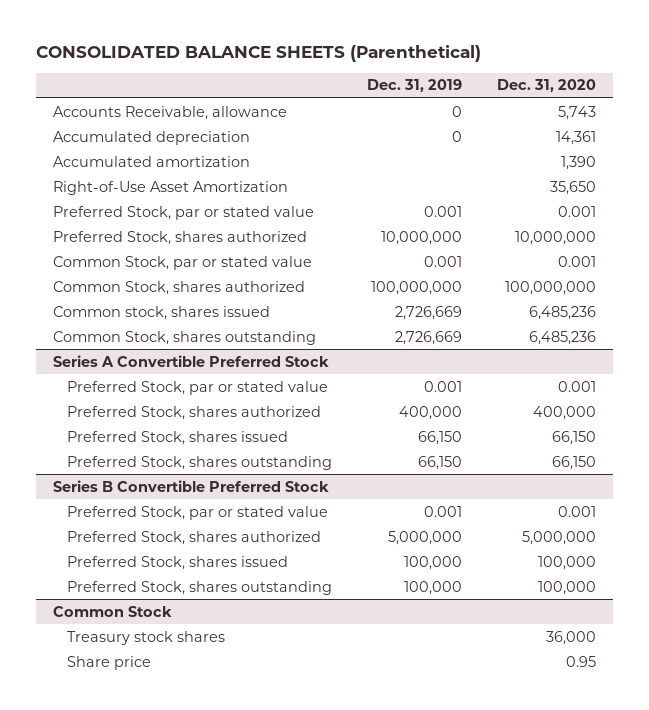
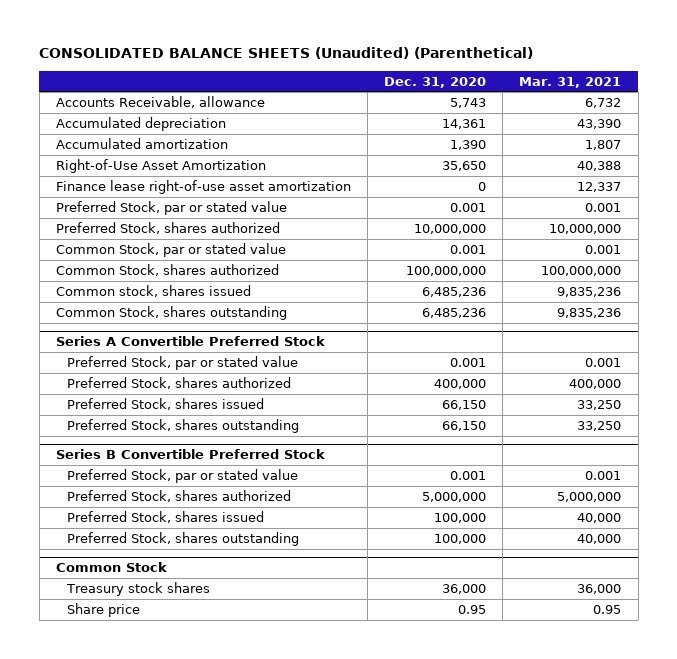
- CONSOLIDATED BALANCE SHEETS (Parenthetical)
+ CONSOLIDATED BALANCE SHEETS (Unaudited) (Parenthetical)
- | Dec. 31, 2019 | Dec. 31, 2020
+ | Dec. 31, 2020 | Mar. 31, 2021
+ Finance lease right-of-use asset amortization | 0 | 12,337

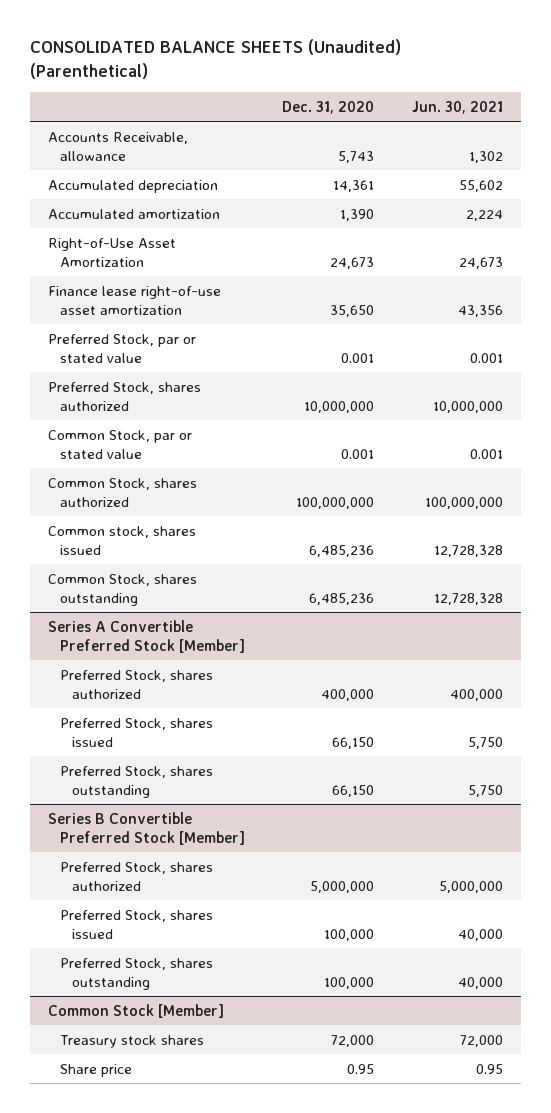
- | Dec. 31, 2020 | Mar. 31, 2021
+ | Dec. 31, 2020 | Jun. 30, 2021
- Right-of-Use Asset Amortization | 35,650 | 40,388
- Finance lease right-of-use asset amortization | 0 | 12,337
+ Right-of-Use Asset Amortization | 24,673 | 24,673
+ Finance lease right-of-use asset amortization | 35,650 | 43,356
- Series A Convertible Preferred Stock
- Preferred Stock, par or stated value | 0.001 | 0.001
+ Series A Convertible Preferred Stock [Member]
- Series B Convertible Preferred Stock
- Preferred Stock, par or stated value | 0.001 | 0.001
+ Series B Convertible Preferred Stock [Member]
- Common Stock
- Treasury stock shares | 36,000 | 36,000
+ Common Stock [Member]
+ Treasury stock shares | 72,000 | 72,000

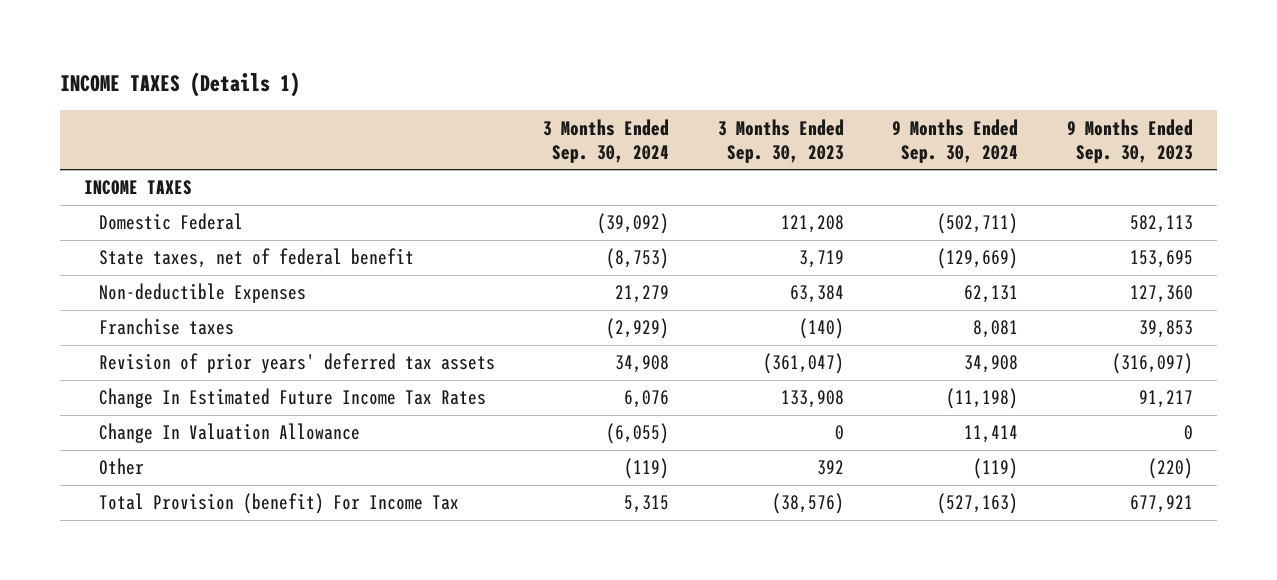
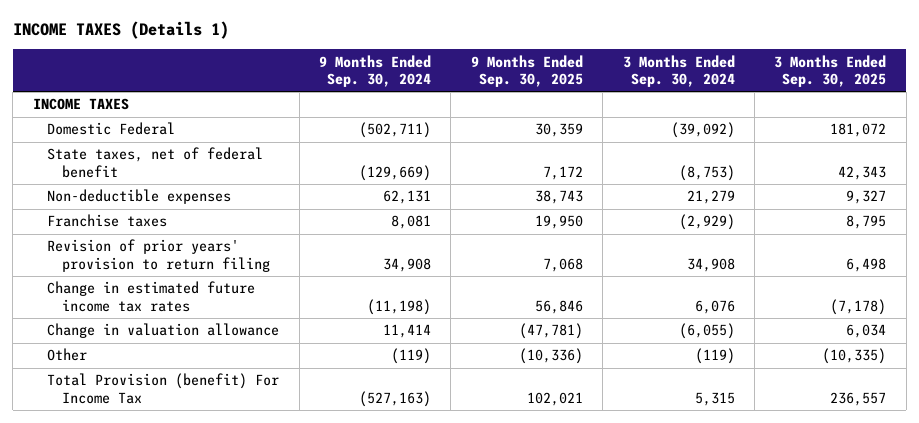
- | 3 Months Ended Sep. 30, 2024 | 3 Months Ended Sep. 30, 2023 | 9 Months Ended Sep. 30, 2024 | 9 Months Ended Sep. 30, 2023
+ | 9 Months Ended Sep. 30, 2024 | 9 Months Ended Sep. 30, 2025 | 3 Months Ended Sep. 30, 2024 | 3 Months Ended Sep. 30, 2025
- Non-deductible Expenses | 21,279 | 63,384 | 62,131 | 127,360
+ Non-deductible expenses | 62,131 | 38,743 | 21,279 | 9,327
- Revision of prior years' deferred tax assets | 34,908 | (361,047) | 34,908 | (316,097)
- Change In Estimated Future Income Tax Rates | 6,076 | 133,908 | (11,198) | 91,217
- Change In Valuation Allowance | (6,055) | 0 | 11,414 | 0
+ Revision of prior years' provision to return filing | 34,908 | 7,068 | 34,908 | 6,498
+ Change in estimated future income tax rates | (11,198) | 56,846 | 6,076 | (7,178)
+ Change in valuation allowance | 11,414 | (47,781) | (6,055) | 6,034

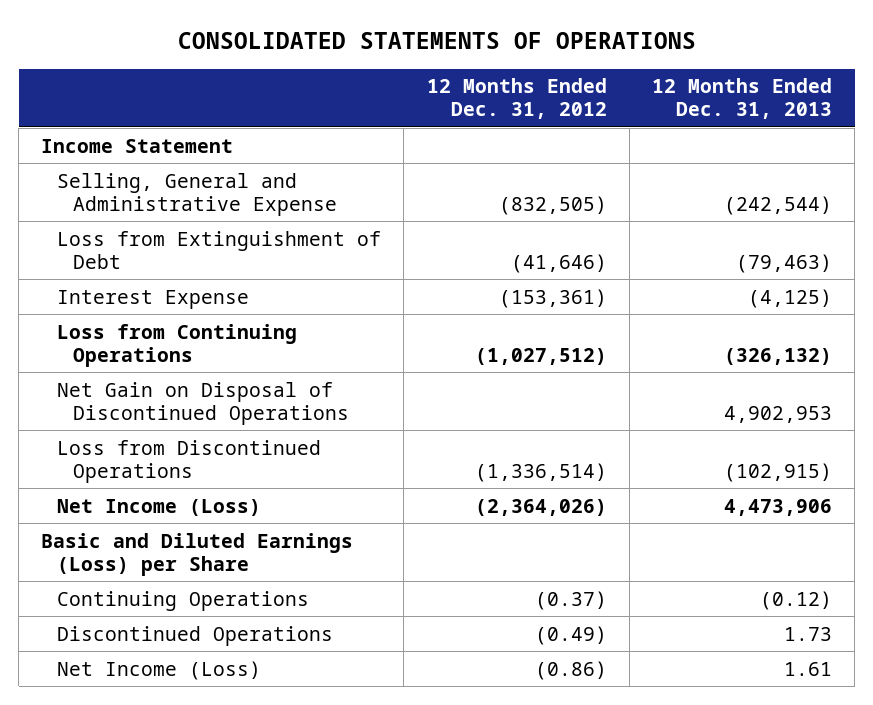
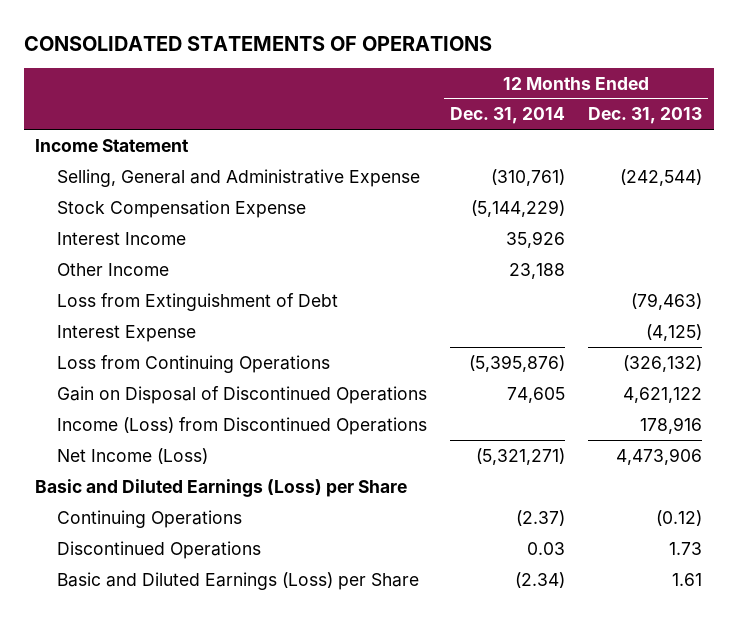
- | 12 Months Ended Dec. 31, 2012 | 12 Months Ended Dec. 31, 2013
+ | 12 Months Ended Dec. 31, 2014 | 12 Months Ended Dec. 31, 2013
+ Stock Compensation Expense | (5,144,229) |
+ Interest Income | 35,926 |
+ Other Income | 23,188 |
- Net Gain on Disposal of Discontinued Operations | | 4,902,953
- Loss from Discontinued Operations | (1,336,514) | (102,915)
+ Gain on Disposal of Discontinued Operations | 74,605 | 4,621,122
+ Income (Loss) from Discontinued Operations | | 178,916
- Net Income (Loss) | (0.86) | 1.61
+ Basic and Diluted Earnings (Loss) per Share | (2.34) | 1.61

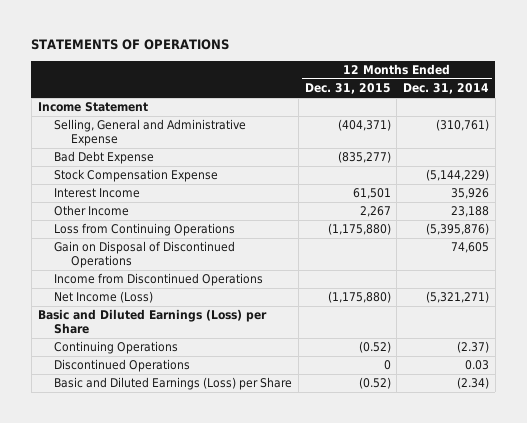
- CONSOLIDATED STATEMENTS OF OPERATIONS
+ STATEMENTS OF OPERATIONS
- | 12 Months Ended Dec. 31, 2014 | 12 Months Ended Dec. 31, 2013
+ | 12 Months Ended Dec. 31, 2015 | 12 Months Ended Dec. 31, 2014
+ Bad Debt Expense | (835,277) |
- Loss from Extinguishment of Debt | | (79,463)
- Interest Expense | | (4,125)
- Income (Loss) from Discontinued Operations | | 178,916
+ Income from Discontinued Operations

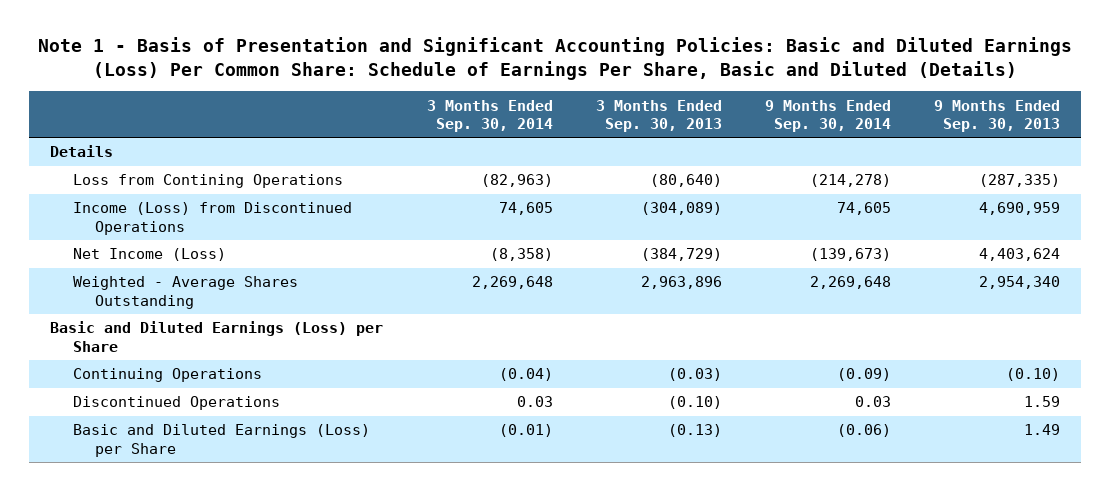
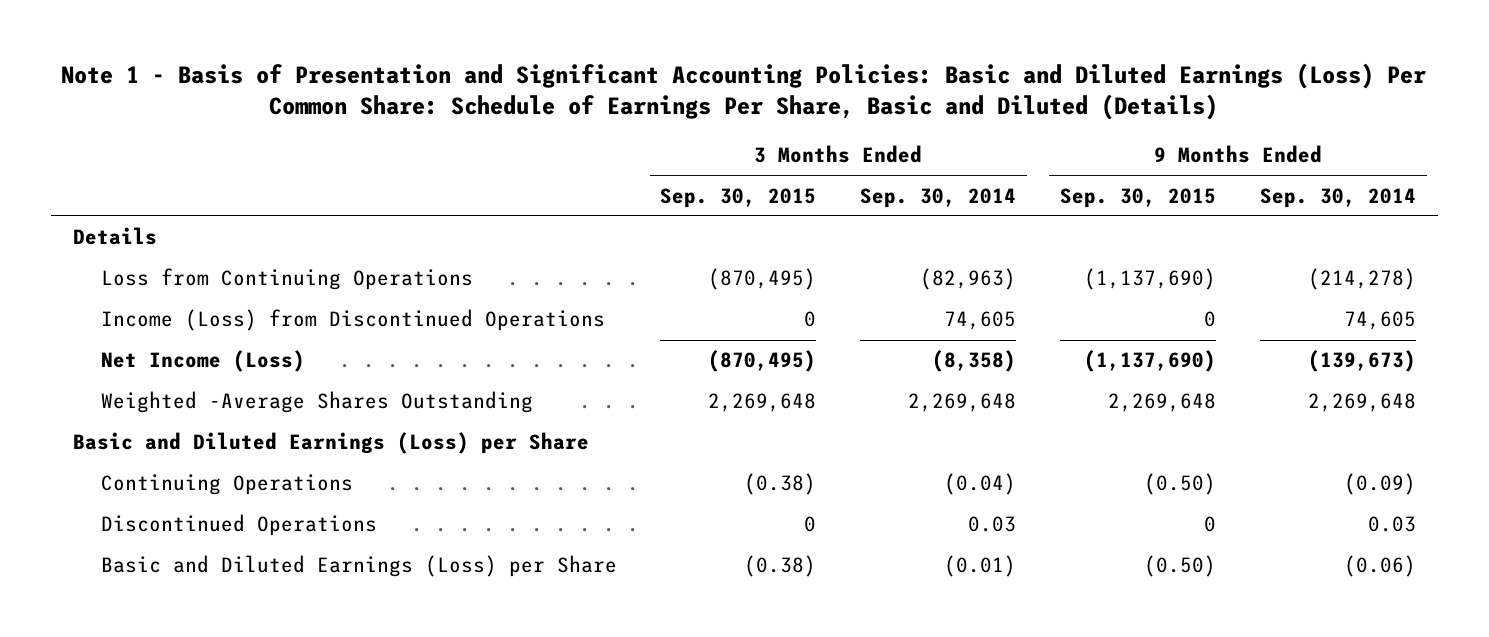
- | 3 Months Ended Sep. 30, 2014 | 3 Months Ended Sep. 30, 2013 | 9 Months Ended Sep. 30, 2014 | 9 Months Ended Sep. 30, 2013
+ | 3 Months Ended Sep. 30, 2015 | 3 Months Ended Sep. 30, 2014 | 9 Months Ended Sep. 30, 2015 | 9 Months Ended Sep. 30, 2014
- Loss from Contining Operations | (82,963) | (80,640) | (214,278) | (287,335)
+ Loss from Continuing Operations | (870,495) | (82,963) | (1,137,690) | (214,278)
- Weighted - Average Shares Outstanding | 2,269,648 | 2,963,896 | 2,269,648 | 2,954,340
+ Weighted -Average Shares Outstanding | 2,269,648 | 2,269,648 | 2,269,648 | 2,269,648

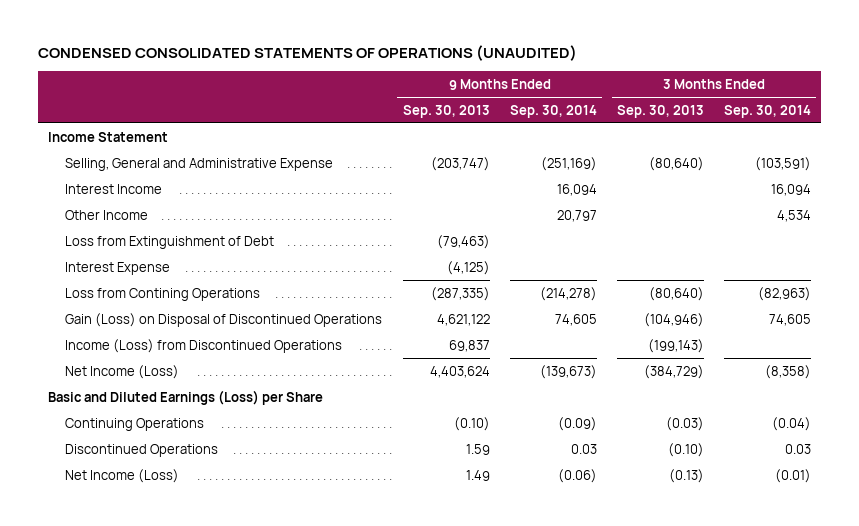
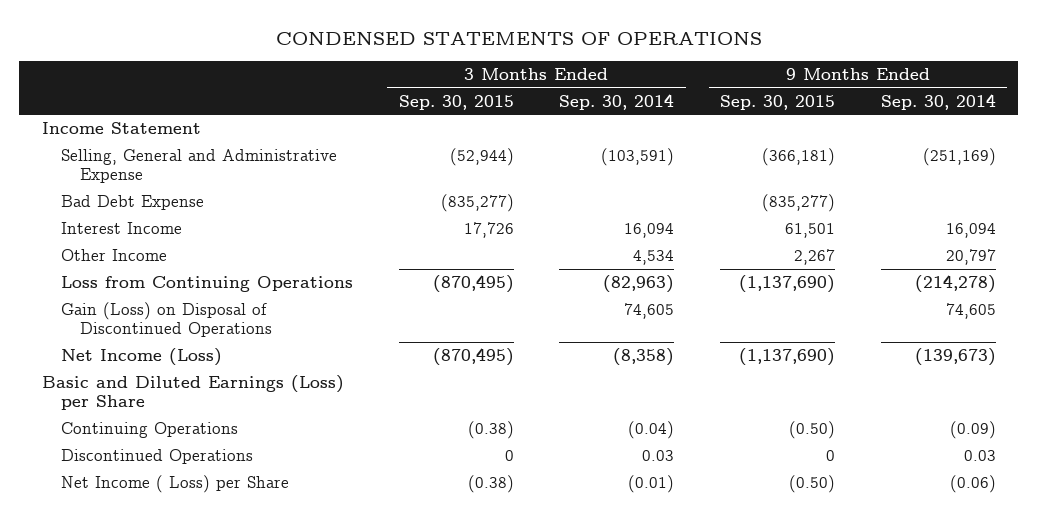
- CONDENSED CONSOLIDATED STATEMENTS OF OPERATIONS (UNAUDITED)
+ CONDENSED STATEMENTS OF OPERATIONS
- | 9 Months Ended Sep. 30, 2013 | 9 Months Ended Sep. 30, 2014 | 3 Months Ended Sep. 30, 2013 | 3 Months Ended Sep. 30, 2014
+ | 3 Months Ended Sep. 30, 2015 | 3 Months Ended Sep. 30, 2014 | 9 Months Ended Sep. 30, 2015 | 9 Months Ended Sep. 30, 2014
+ Bad Debt Expense | (835,277) | | (835,277) |
- Loss from Extinguishment of Debt | (79,463) | | |
- Interest Expense | (4,125) | | |
- Loss from Contining Operations | (287,335) | (214,278) | (80,640) | (82,963)
+ Loss from Continuing Operations | (870,495) | (82,963) | (1,137,690) | (214,278)
- Income (Loss) from Discontinued Operations | 69,837 | | (199,143) |
- Net Income (Loss) | 1.49 | (0.06) | (0.13) | (0.01)
+ Net Income ( Loss) per Share | (0.38) | (0.01) | (0.50) | (0.06)

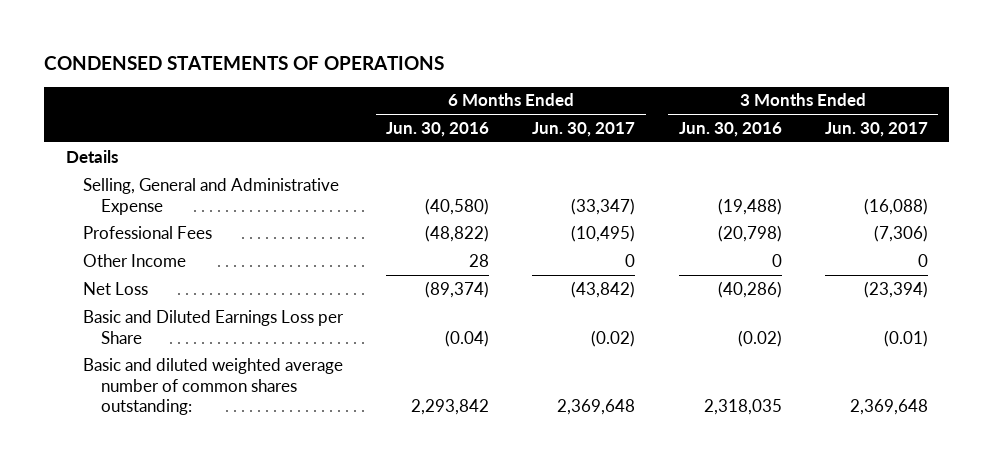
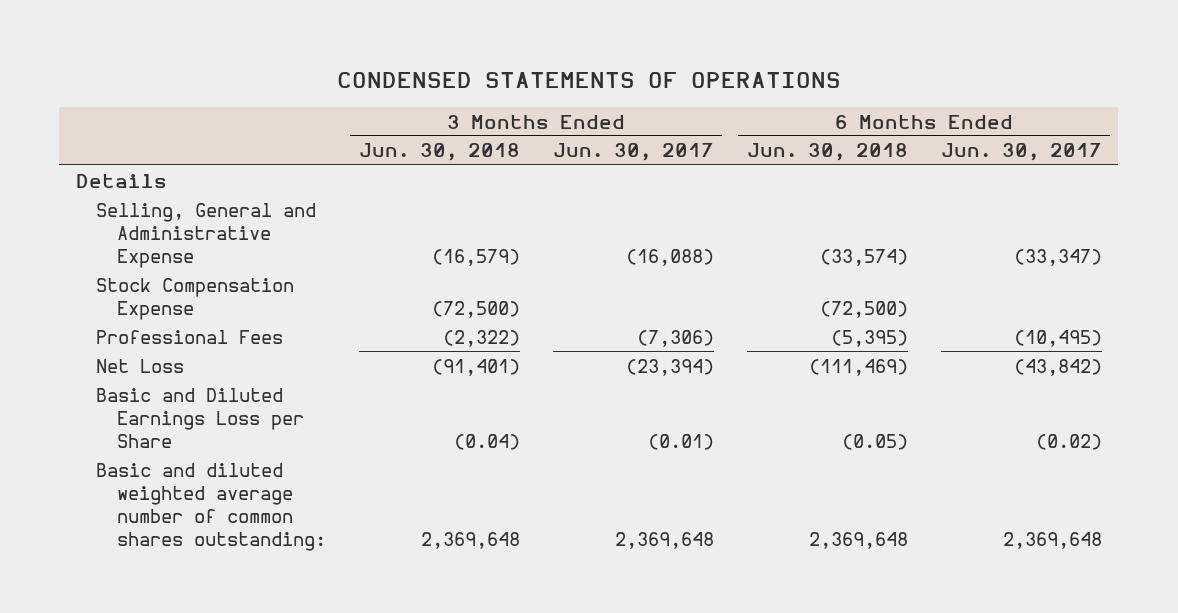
- | 6 Months Ended Jun. 30, 2016 | 6 Months Ended Jun. 30, 2017 | 3 Months Ended Jun. 30, 2016 | 3 Months Ended Jun. 30, 2017
+ | 3 Months Ended Jun. 30, 2018 | 3 Months Ended Jun. 30, 2017 | 6 Months Ended Jun. 30, 2018 | 6 Months Ended Jun. 30, 2017
+ Stock Compensation Expense | (72,500) | | (72,500) |
- Other Income | 28 | 0 | 0 | 0

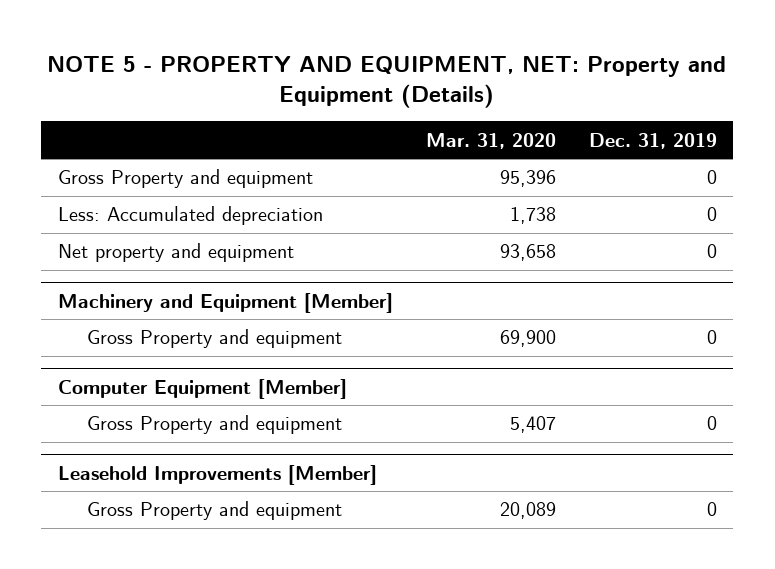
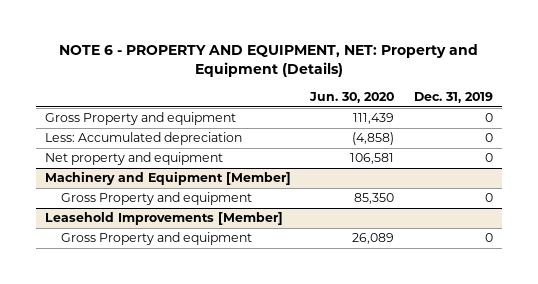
- NOTE 5 - PROPERTY AND EQUIPMENT, NET: Property and Equipment (Details)
+ NOTE 6 - PROPERTY AND EQUIPMENT, NET: Property and Equipment (Details)
- | Mar. 31, 2020 | Dec. 31, 2019
+ | Jun. 30, 2020 | Dec. 31, 2019
- Computer Equipment [Member]
- Gross Property and equipment | 5,407 | 0

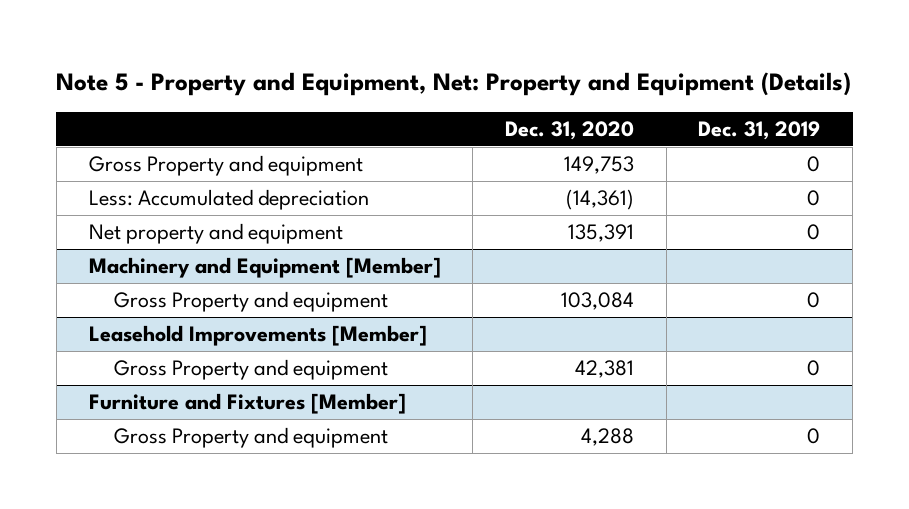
- NOTE 6 - PROPERTY AND EQUIPMENT, NET: Property and Equipment (Details)
+ Note 5 - Property and Equipment, Net: Property and Equipment (Details)
- | Jun. 30, 2020 | Dec. 31, 2019
+ | Dec. 31, 2020 | Dec. 31, 2019
+ Furniture and Fixtures [Member]
+ Gross Property and equipment | 4,288 | 0

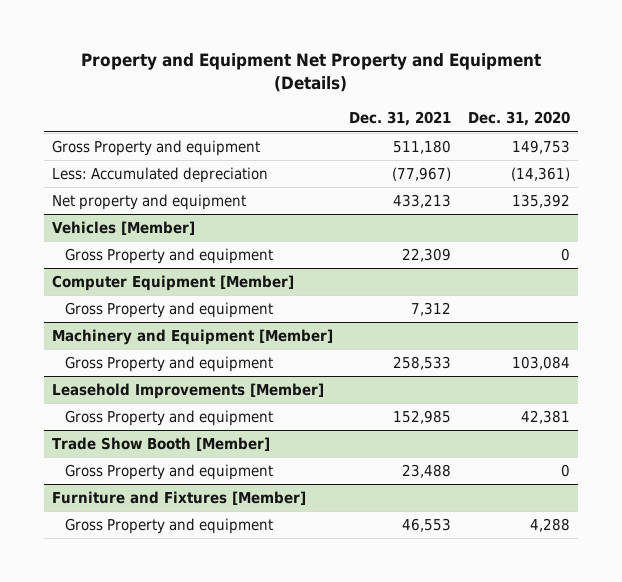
- Note 5 - Property and Equipment, Net: Property and Equipment (Details)
+ Property and Equipment Net Property and Equipment (Details)
- | Dec. 31, 2020 | Dec. 31, 2019
+ | Dec. 31, 2021 | Dec. 31, 2020
- Net property and equipment | 135,391 | 0
+ Net property and equipment | 433,213 | 135,392
+ Vehicles [Member]
+ Gross Property and equipment | 22,309 | 0
+ Computer Equipment [Member]
+ Gross Property and equipment | 7,312 |
+ Trade Show Booth [Member]
+ Gross Property and equipment | 23,488 | 0

